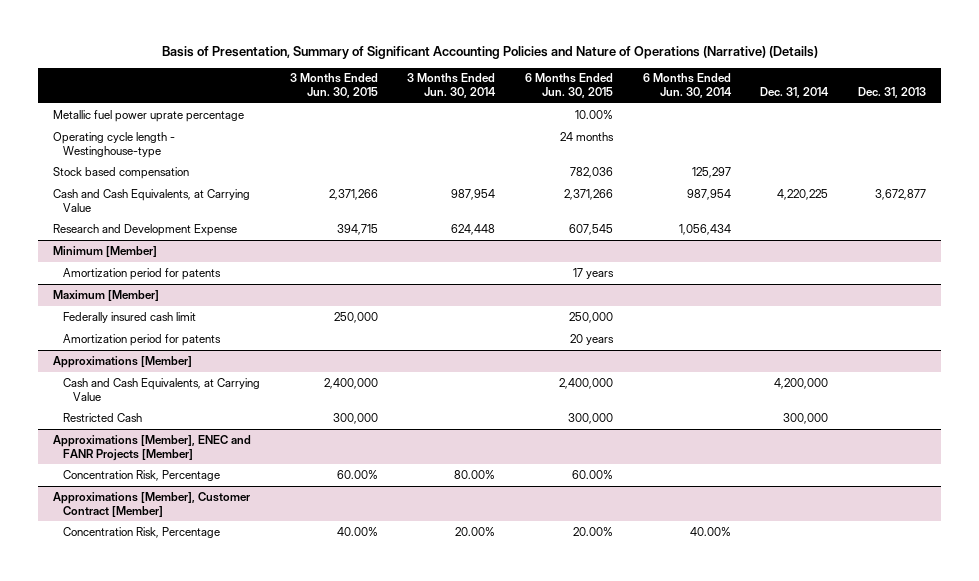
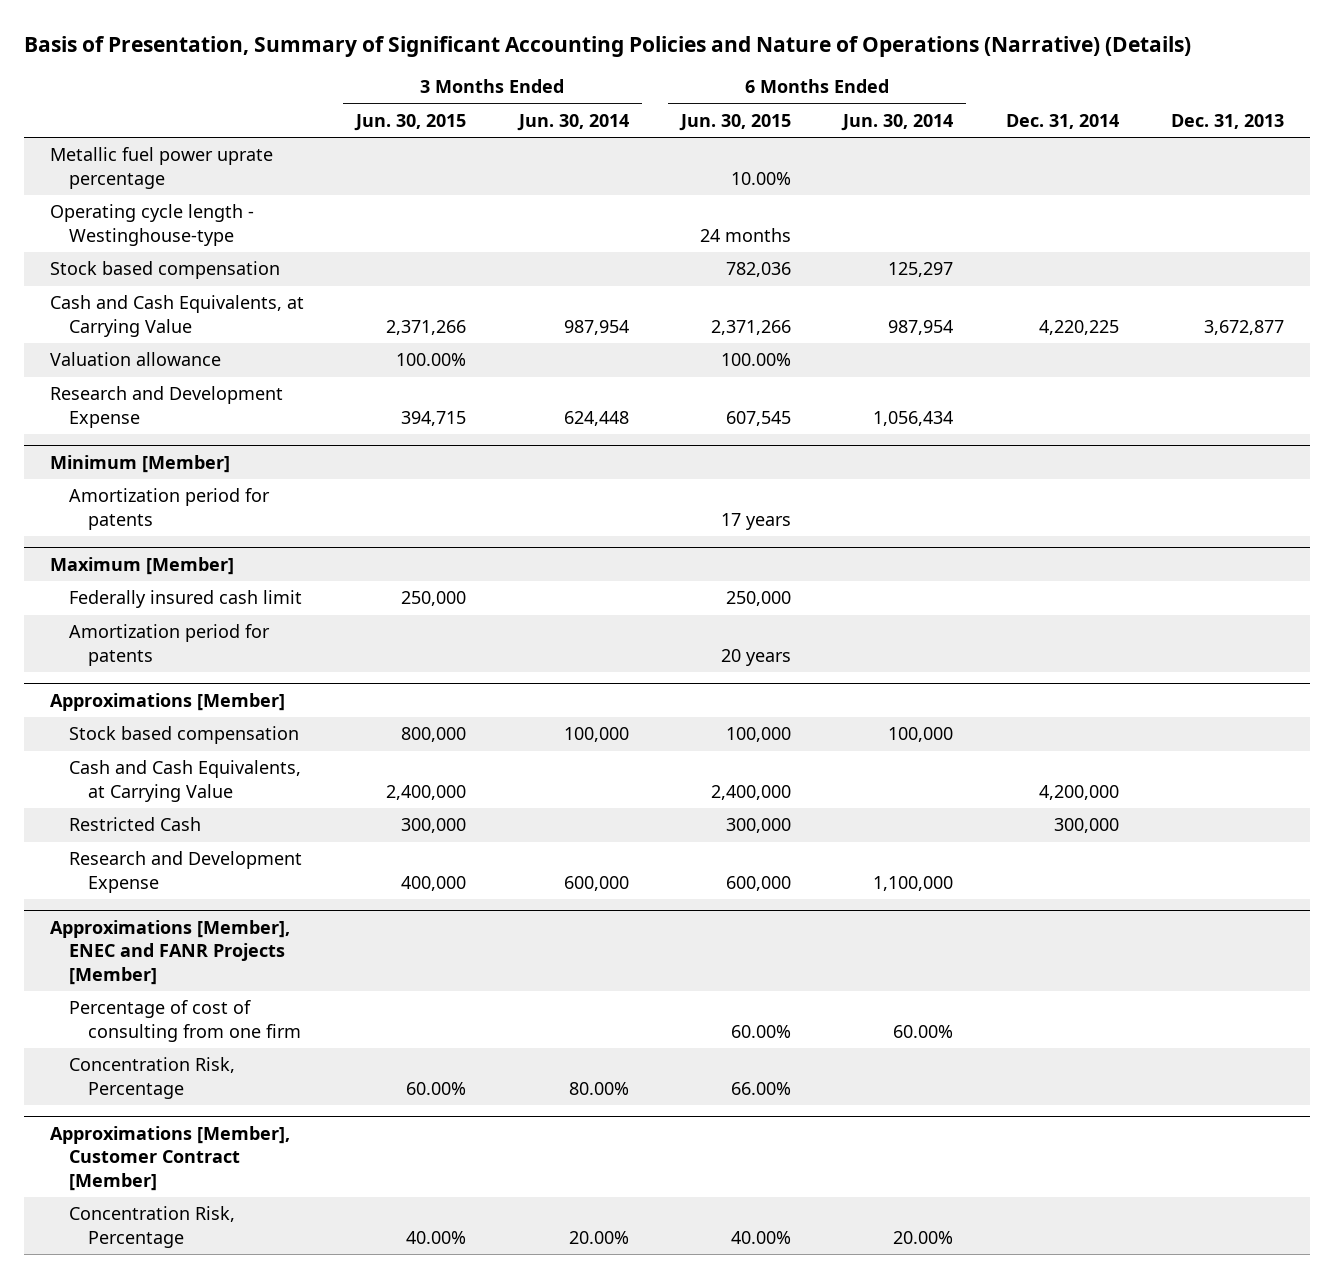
+ Valuation allowance | 100.00% | | 100.00% | | |
@ Approximations [Member]
+ Stock based compensation | 800,000 | 100,000 | 100,000 | 100,000 | |
+ Research and Development Expense | 400,000 | 600,000 | 600,000 | 1,100,000 | |
@ Approximations [Member], ENEC and FANR Projects [Member]
- Concentration Risk, Percentage | 60.00% | 80.00% | 60.00% | | |
+ Percentage of cost of consulting from one firm | | | 60.00% | 60.00% | |
+ Concentration Risk, Percentage | 60.00% | 80.00% | 66.00% | | |
@ Approximations [Member], Customer Contract [Member]
- Concentration Risk, Percentage | 40.00% | 20.00% | 20.00% | 40.00% | |
+ Concentration Risk, Percentage | 40.00% | 20.00% | 40.00% | 20.00% | |

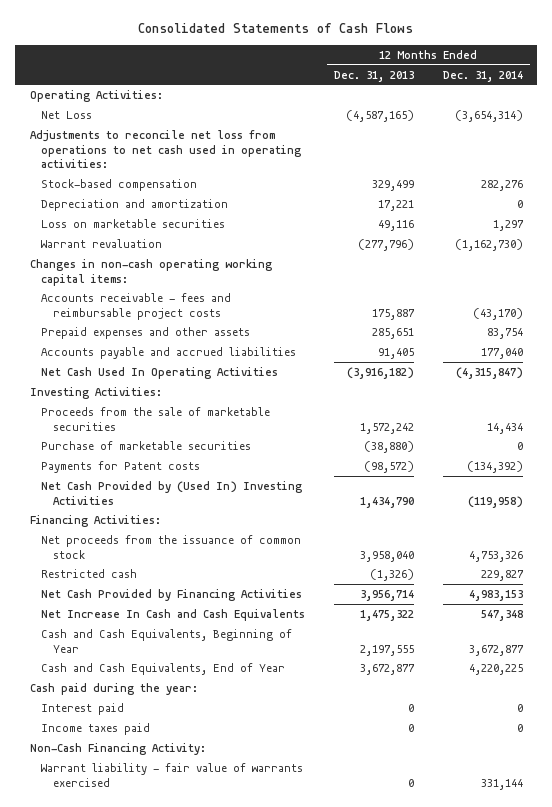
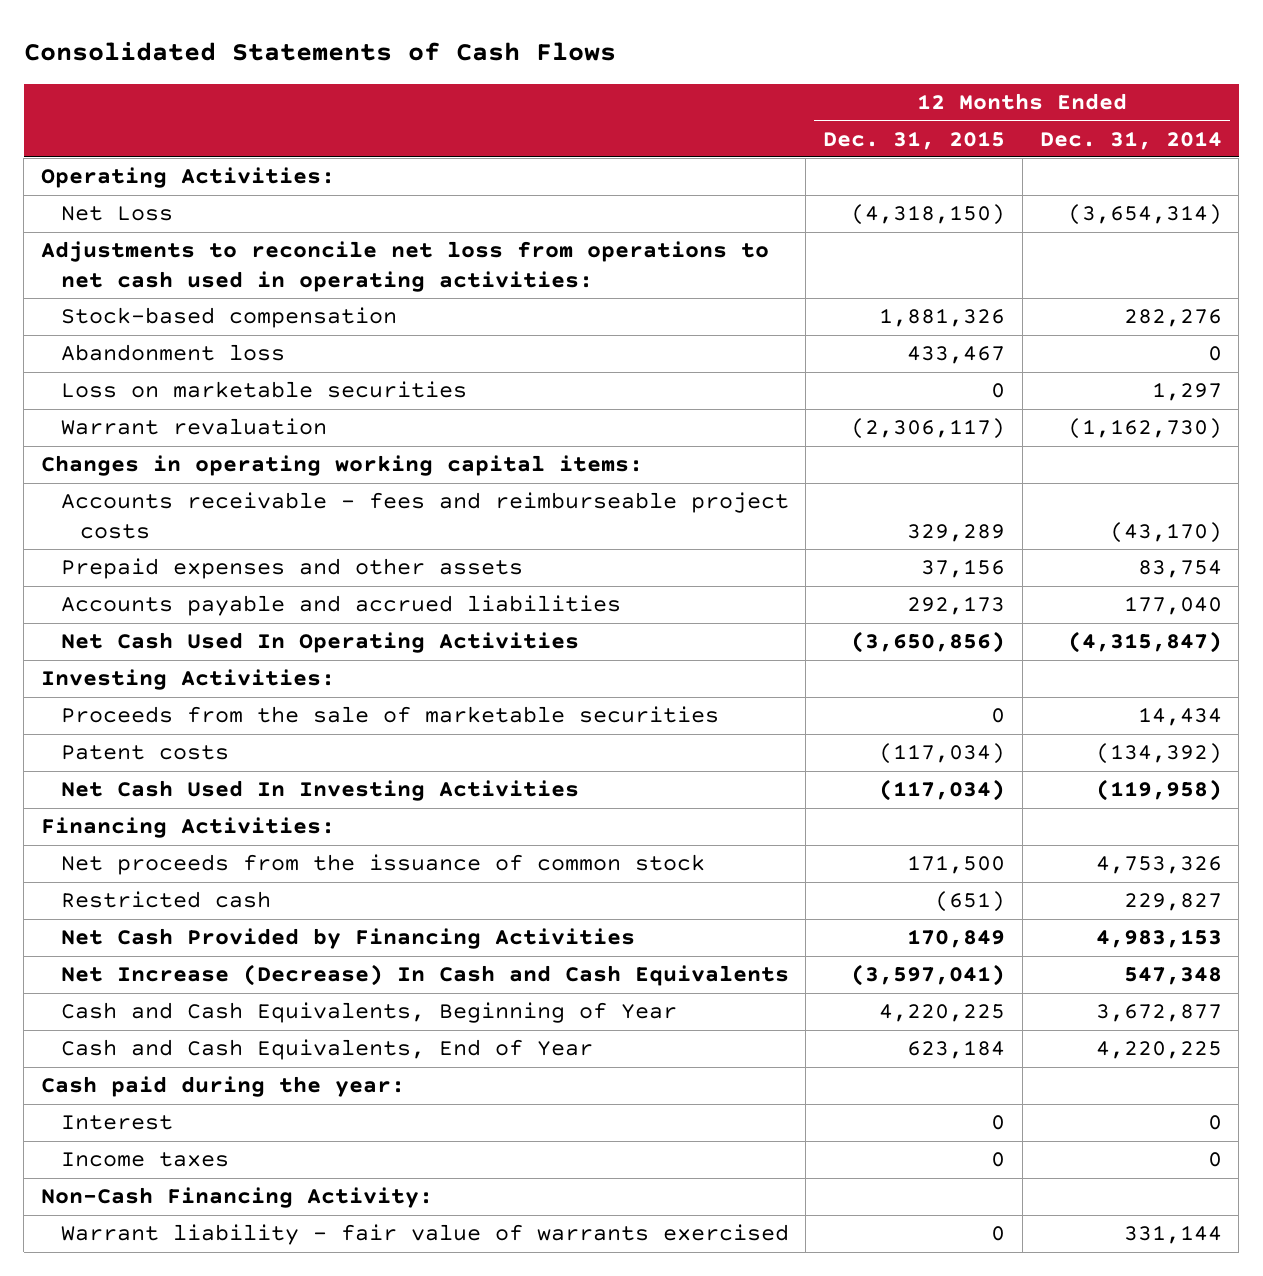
- | 12 Months Ended Dec. 31, 2013 | 12 Months Ended Dec. 31, 2014
+ | 12 Months Ended Dec. 31, 2015 | 12 Months Ended Dec. 31, 2014
- Depreciation and amortization | 17,221 | 0
+ Abandonment loss | 433,467 | 0
- Changes in non-cash operating working capital items:
- Accounts receivable - fees and reimbursable project costs | 175,887 | (43,170)
+ Changes in operating working capital items:
+ Accounts receivable - fees and reimburseable project costs | 329,289 | (43,170)
- Purchase of marketable securities | (38,880) | 0
- Payments for Patent costs | (98,572) | (134,392)
- Net Cash Provided by (Used In) Investing Activities | 1,434,790 | (119,958)
+ Patent costs | (117,034) | (134,392)
+ Net Cash Used In Investing Activities | (117,034) | (119,958)
- Net Increase In Cash and Cash Equivalents | 1,475,322 | 547,348
+ Net Increase (Decrease) In Cash and Cash Equivalents | (3,597,041) | 547,348
- Interest paid | 0 | 0
- Income taxes paid | 0 | 0
+ Interest | 0 | 0
+ Income taxes | 0 | 0

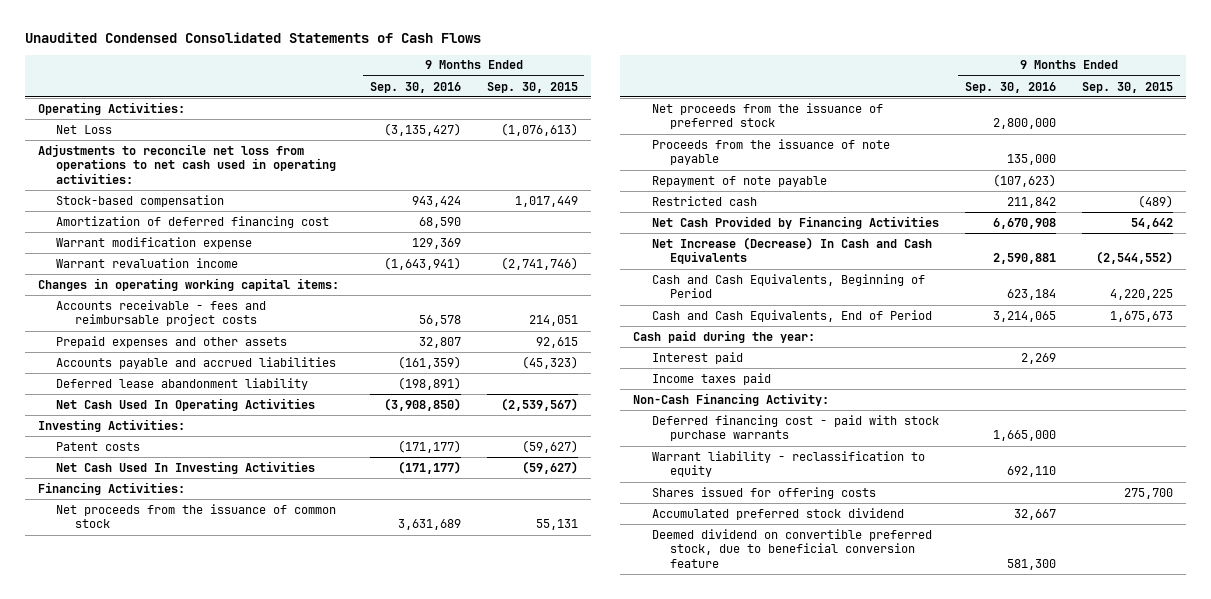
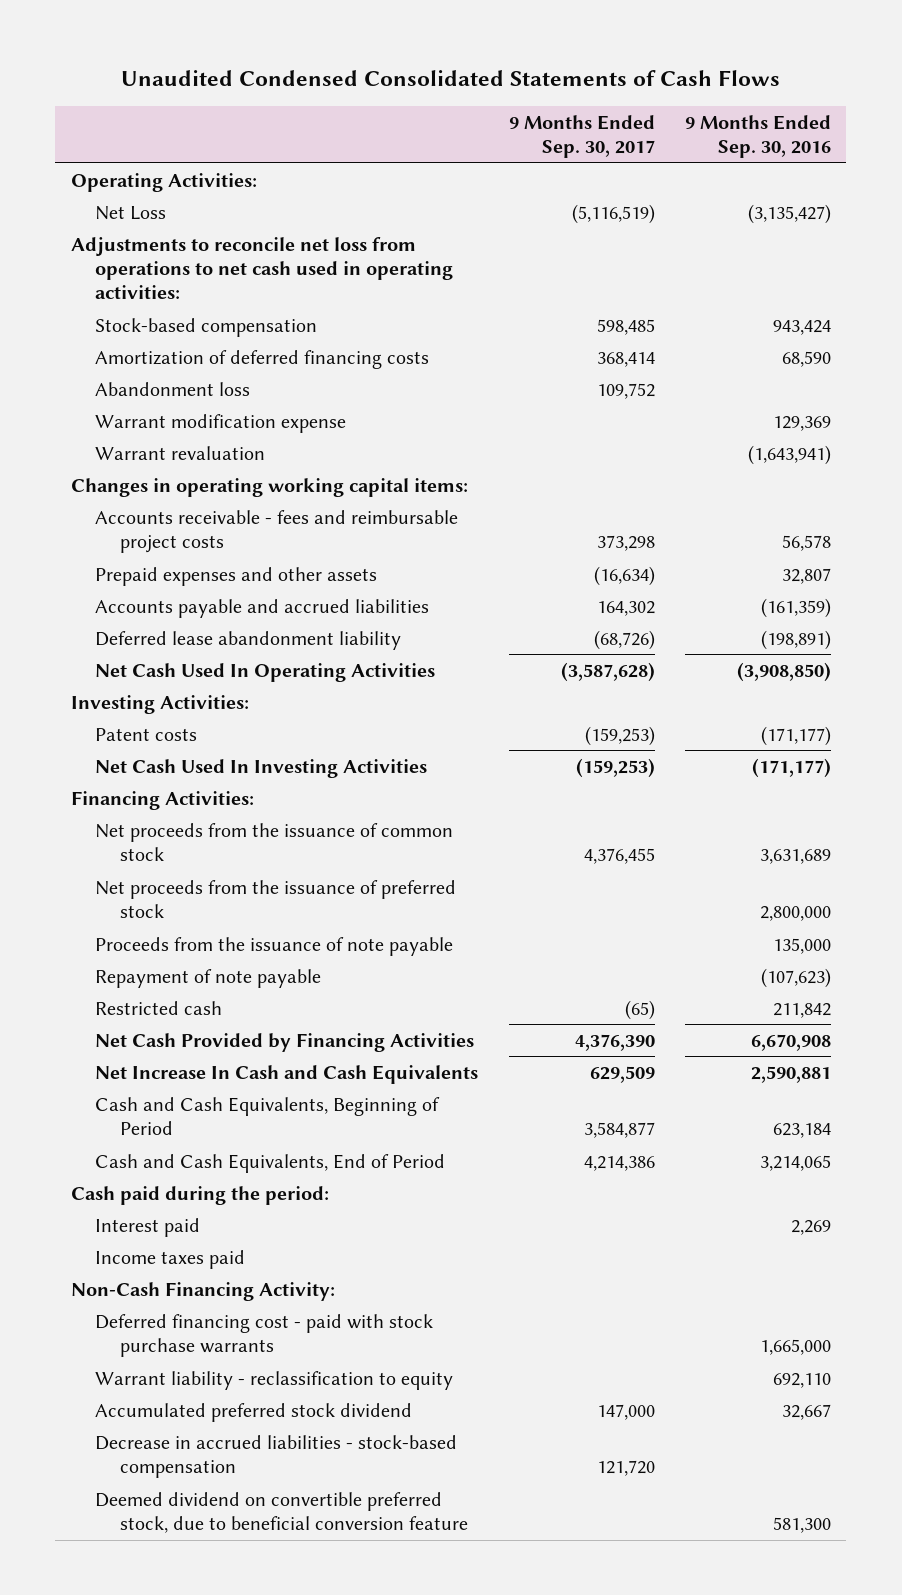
- | 9 Months Ended Sep. 30, 2016 | 9 Months Ended Sep. 30, 2015
+ | 9 Months Ended Sep. 30, 2017 | 9 Months Ended Sep. 30, 2016
- Amortization of deferred financing cost | 68,590 |
+ Amortization of deferred financing costs | 368,414 | 68,590
+ Abandonment loss | 109,752 |
- Warrant revaluation income | (1,643,941) | (2,741,746)
+ Warrant revaluation | | (1,643,941)
- Net Increase (Decrease) In Cash and Cash Equivalents | 2,590,881 | (2,544,552)
+ Net Increase In Cash and Cash Equivalents | 629,509 | 2,590,881
- Cash paid during the year:
+ Cash paid during the period:
- Shares issued for offering costs | | 275,700
+ Decrease in accrued liabilities - stock-based compensation | 121,720 |

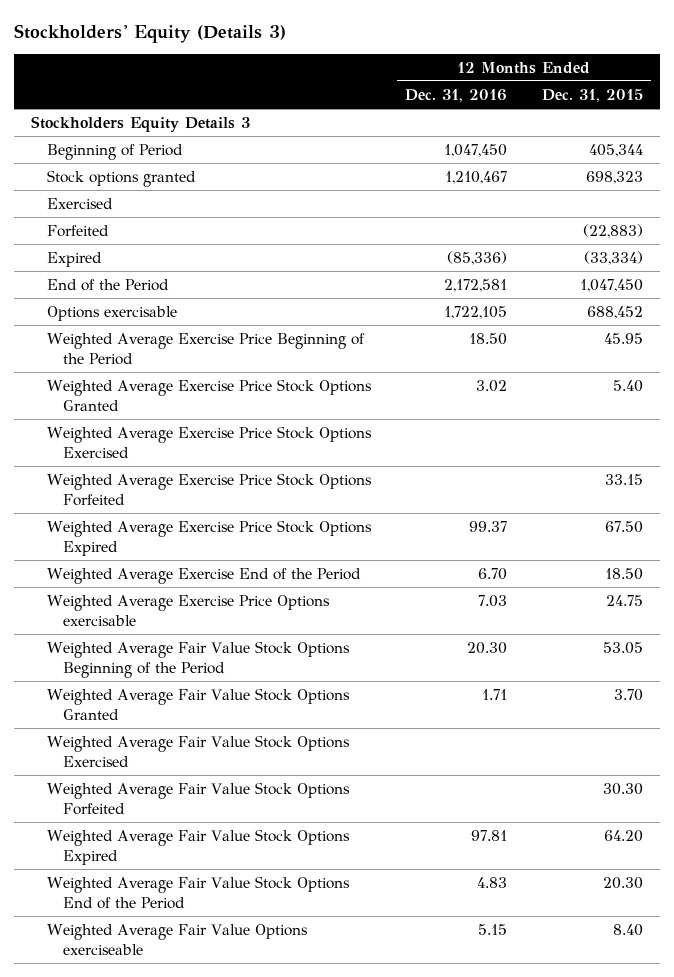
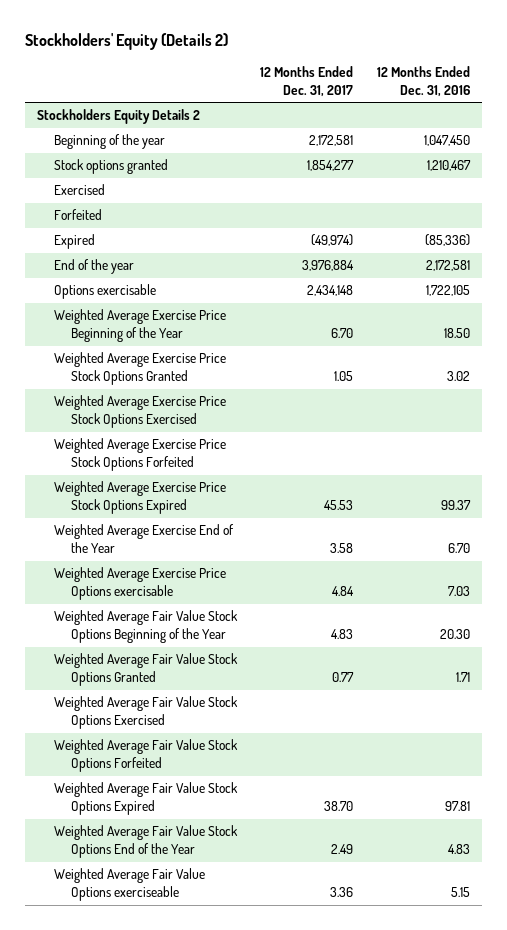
- Stockholders' Equity (Details 3)
+ Stockholders' Equity (Details 2)
- | 12 Months Ended Dec. 31, 2016 | 12 Months Ended Dec. 31, 2015
+ | 12 Months Ended Dec. 31, 2017 | 12 Months Ended Dec. 31, 2016
- Stockholders Equity Details 3
- Beginning of Period | 1,047,450 | 405,344
+ Stockholders Equity Details 2
+ Beginning of the year | 2,172,581 | 1,047,450
- End of the Period | 2,172,581 | 1,047,450
+ End of the year | 3,976,884 | 2,172,581
- Weighted Average Exercise Price Beginning of the Period | 18.50 | 45.95
+ Weighted Average Exercise Price Beginning of the Year | 6.70 | 18.50
- Weighted Average Exercise End of the Period | 6.70 | 18.50
+ Weighted Average Exercise End of the Year | 3.58 | 6.70
- Weighted Average Fair Value Stock Options Beginning of the Period | 20.30 | 53.05
+ Weighted Average Fair Value Stock Options Beginning of the Year | 4.83 | 20.30
- Weighted Average Fair Value Stock Options End of the Period | 4.83 | 20.30
+ Weighted Average Fair Value Stock Options End of the Year | 2.49 | 4.83

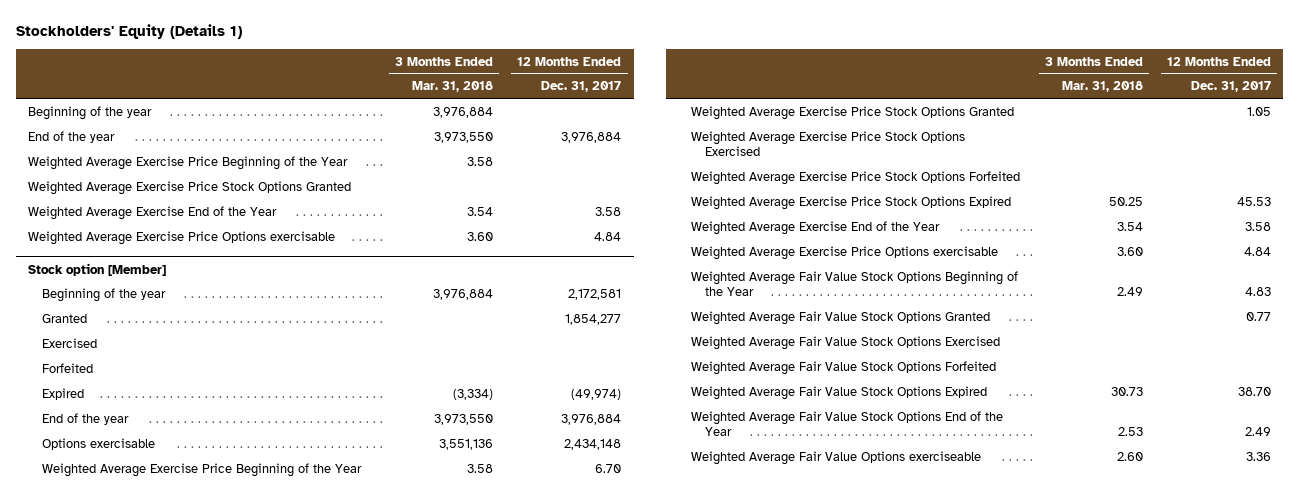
- Stockholders' Equity (Details 2)
+ Stockholders' Equity (Details 1)
- | 12 Months Ended Dec. 31, 2017 | 12 Months Ended Dec. 31, 2016
+ | 3 Months Ended Mar. 31, 2018 | 12 Months Ended Dec. 31, 2017
- Stockholders Equity Details 2
+ Beginning of the year | 3,976,884 |
+ End of the year | 3,973,550 | 3,976,884
+ Weighted Average Exercise Price Beginning of the Year | 3.58 |
+ Weighted Average Exercise Price Stock Options Granted
+ Weighted Average Exercise End of the Year | 3.54 | 3.58
+ Weighted Average Exercise Price Options exercisable | 3.60 | 4.84
+ Stock option [Member]
- Stock options granted | 1,854,277 | 1,210,467
+ Granted | | 1,854,277

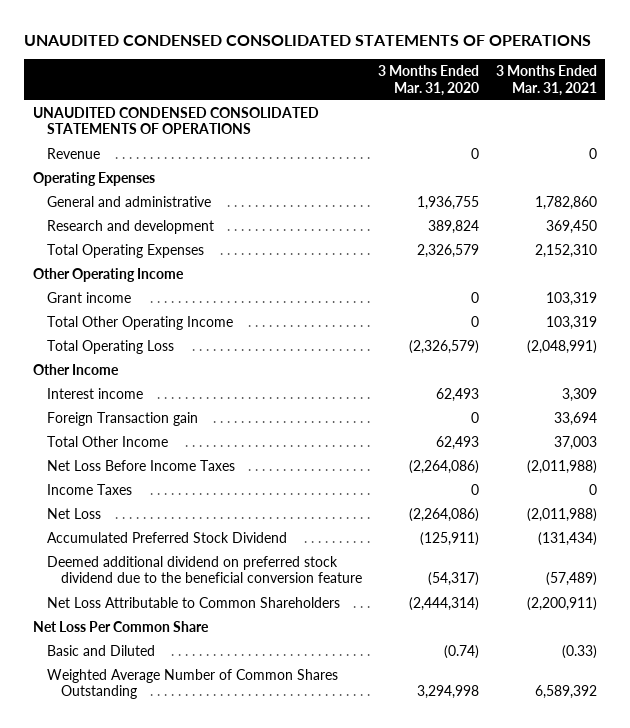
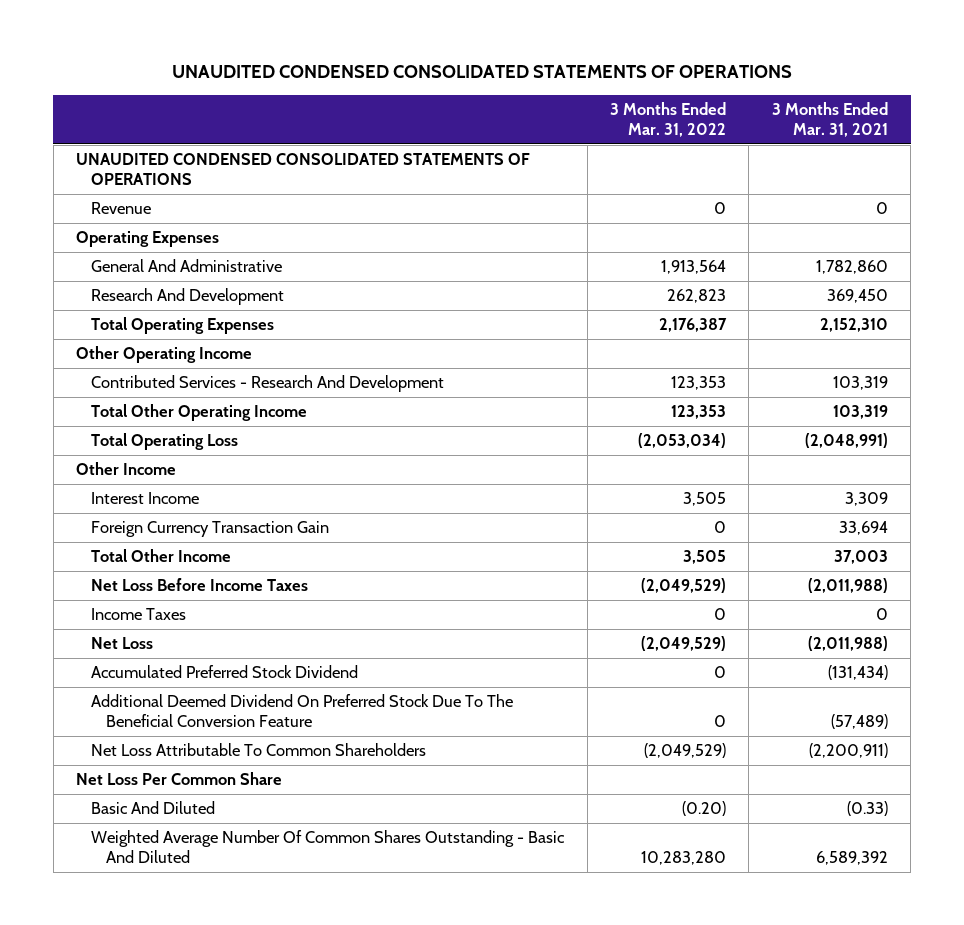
- | 3 Months Ended Mar. 31, 2020 | 3 Months Ended Mar. 31, 2021
+ | 3 Months Ended Mar. 31, 2022 | 3 Months Ended Mar. 31, 2021
- General and administrative | 1,936,755 | 1,782,860
- Research and development | 389,824 | 369,450
+ General And Administrative | 1,913,564 | 1,782,860
+ Research And Development | 262,823 | 369,450
- Grant income | 0 | 103,319
+ Contributed Services - Research And Development | 123,353 | 103,319
- Interest income | 62,493 | 3,309
- Foreign Transaction gain | 0 | 33,694
+ Interest Income | 3,505 | 3,309
+ Foreign Currency Transaction Gain | 0 | 33,694
- Deemed additional dividend on preferred stock dividend due to the beneficial conversion feature | (54,317) | (57,489)
- Net Loss Attributable to Common Shareholders | (2,444,314) | (2,200,911)
+ Additional Deemed Dividend On Preferred Stock Due To The Beneficial Conversion Feature | 0 | (57,489)
+ Net Loss Attributable To Common Shareholders | (2,049,529) | (2,200,911)
- Basic and Diluted | (0.74) | (0.33)
- Weighted Average Number of Common Shares Outstanding | 3,294,998 | 6,589,392
+ Basic And Diluted | (0.20) | (0.33)
+ Weighted Average Number Of Common Shares Outstanding - Basic And Diluted | 10,283,280 | 6,589,392

